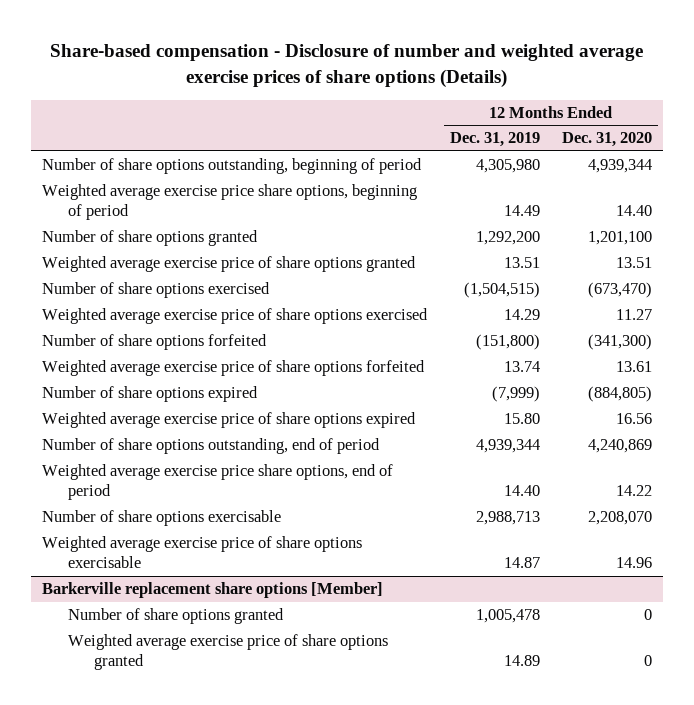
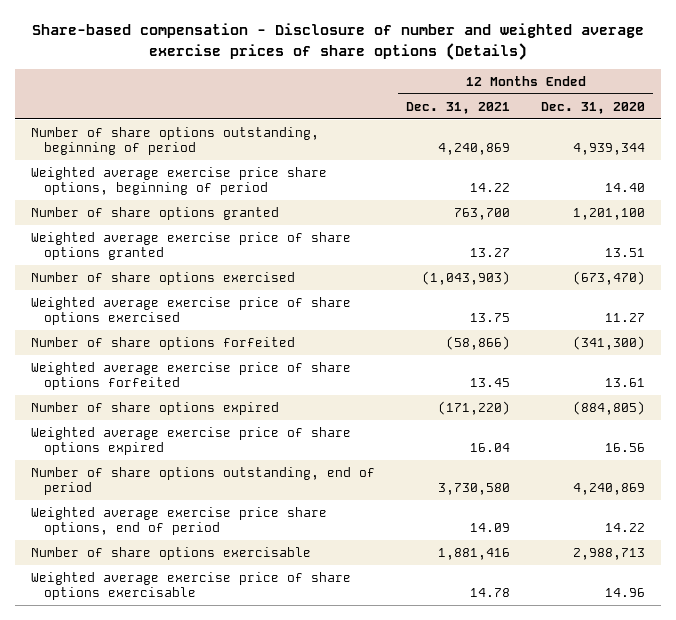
- | 12 Months Ended Dec. 31, 2019 | 12 Months Ended Dec. 31, 2020
+ | 12 Months Ended Dec. 31, 2021 | 12 Months Ended Dec. 31, 2020
- Number of share options exercisable | 2,988,713 | 2,208,070
+ Number of share options exercisable | 1,881,416 | 2,988,713
- Barkerville replacement share options [Member]
- Number of share options granted | 1,005,478 | 0
- Weighted average exercise price of share options granted | 14.89 | 0

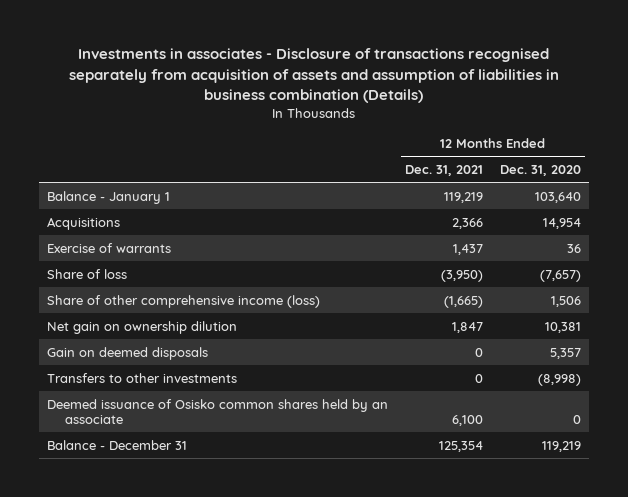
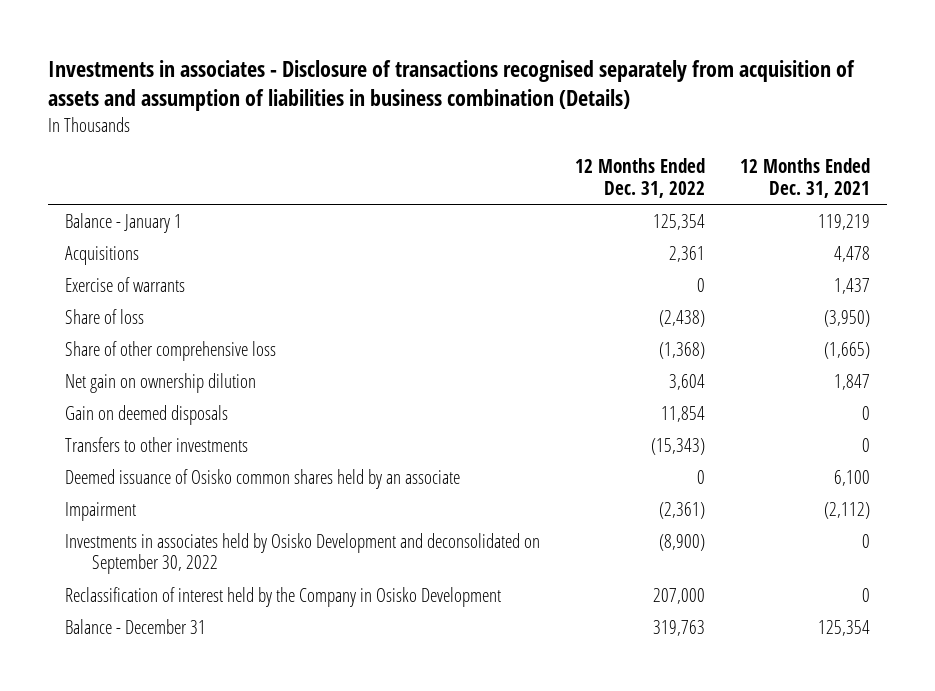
- | 12 Months Ended Dec. 31, 2021 | 12 Months Ended Dec. 31, 2020
+ | 12 Months Ended Dec. 31, 2022 | 12 Months Ended Dec. 31, 2021
- Acquisitions | 2,366 | 14,954
+ Acquisitions | 2,361 | 4,478
- Share of other comprehensive income (loss) | (1,665) | 1,506
+ Share of other comprehensive loss | (1,368) | (1,665)
+ Impairment | (2,361) | (2,112)
+ Investments in associates held by Osisko Development and deconsolidated on September 30, 2022 | (8,900) | 0
+ Reclassification of interest held by the Company in Osisko Development | 207,000 | 0

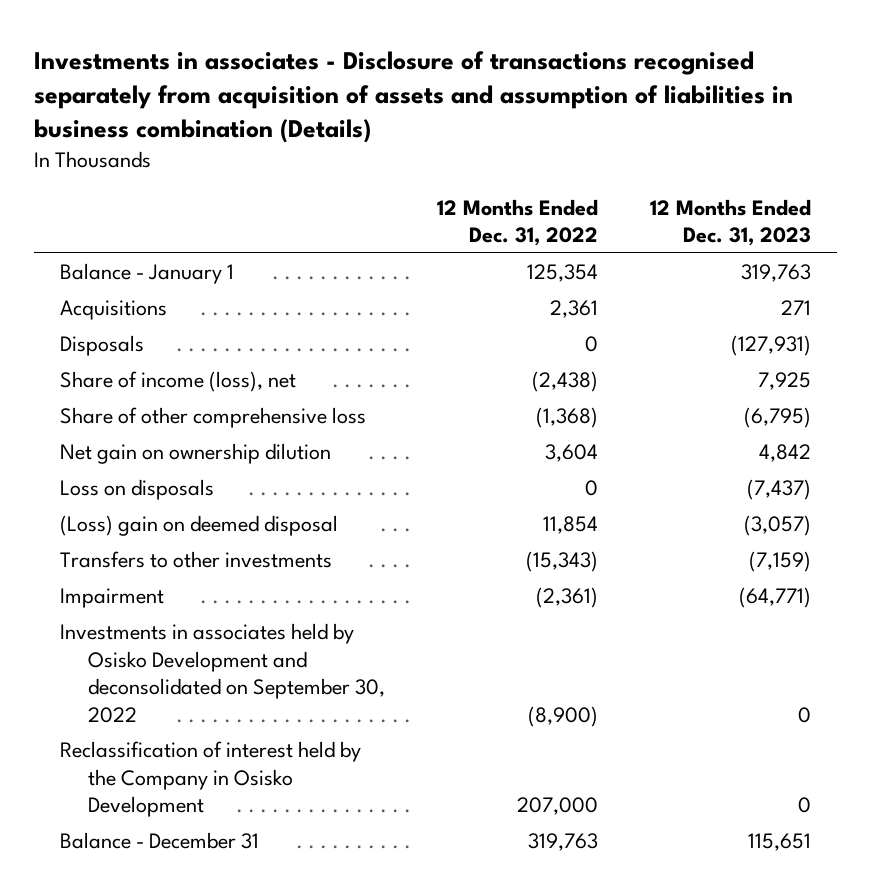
- | 12 Months Ended Dec. 31, 2022 | 12 Months Ended Dec. 31, 2021
+ | 12 Months Ended Dec. 31, 2022 | 12 Months Ended Dec. 31, 2023
- Exercise of warrants | 0 | 1,437
- Share of loss | (2,438) | (3,950)
+ Disposals | 0 | (127,931)
+ Share of income (loss), net | (2,438) | 7,925
- Gain on deemed disposals | 11,854 | 0
+ Loss on disposals | 0 | (7,437)
+ (Loss) gain on deemed disposal | 11,854 | (3,057)
- Deemed issuance of Osisko common shares held by an associate | 0 | 6,100

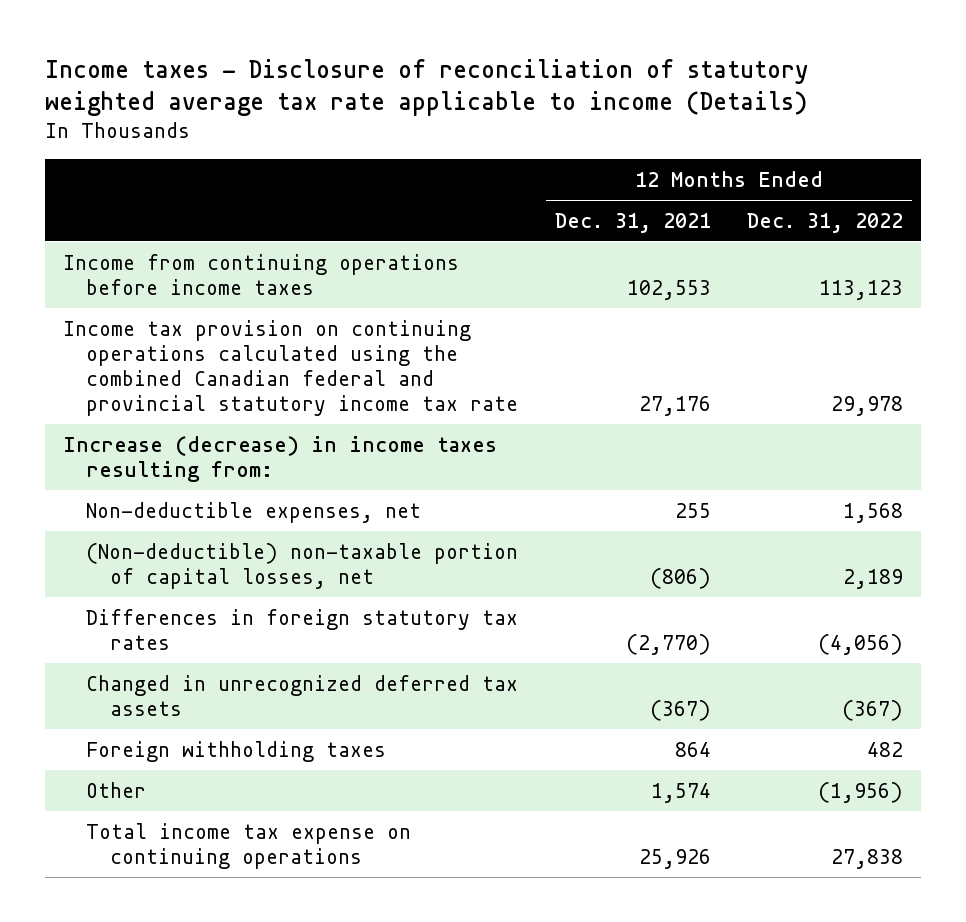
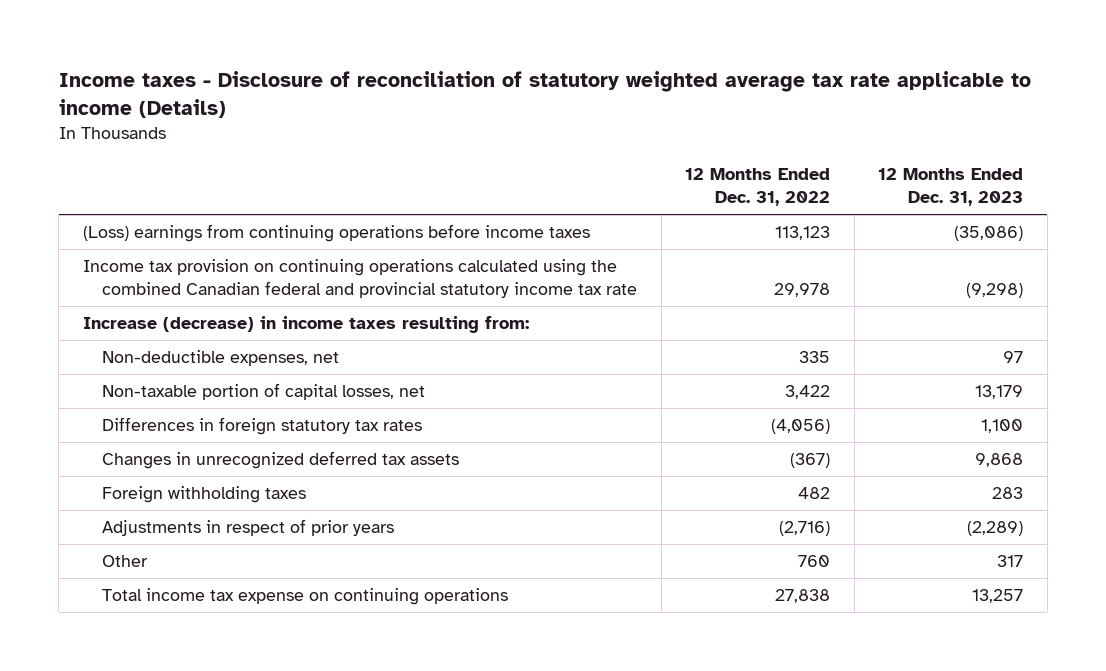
- | 12 Months Ended Dec. 31, 2021 | 12 Months Ended Dec. 31, 2022
+ | 12 Months Ended Dec. 31, 2022 | 12 Months Ended Dec. 31, 2023
- Income from continuing operations before income taxes | 102,553 | 113,123
+ (Loss) earnings from continuing operations before income taxes | 113,123 | (35,086)
- Non-deductible expenses, net | 255 | 1,568
- (Non-deductible) non-taxable portion of capital losses, net | (806) | 2,189
+ Non-deductible expenses, net | 335 | 97
+ Non-taxable portion of capital losses, net | 3,422 | 13,179
- Changed in unrecognized deferred tax assets | (367) | (367)
+ Changes in unrecognized deferred tax assets | (367) | 9,868
- Other | 1,574 | (1,956)
+ Adjustments in respect of prior years | (2,716) | (2,289)
+ Other | 760 | 317

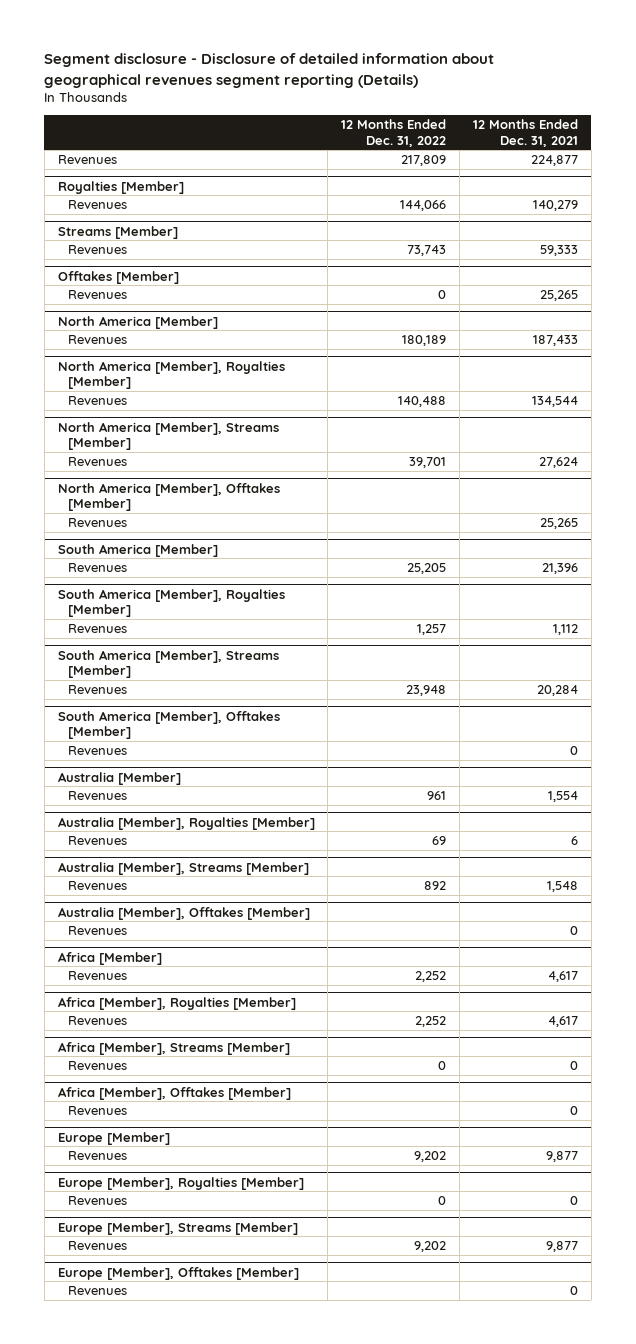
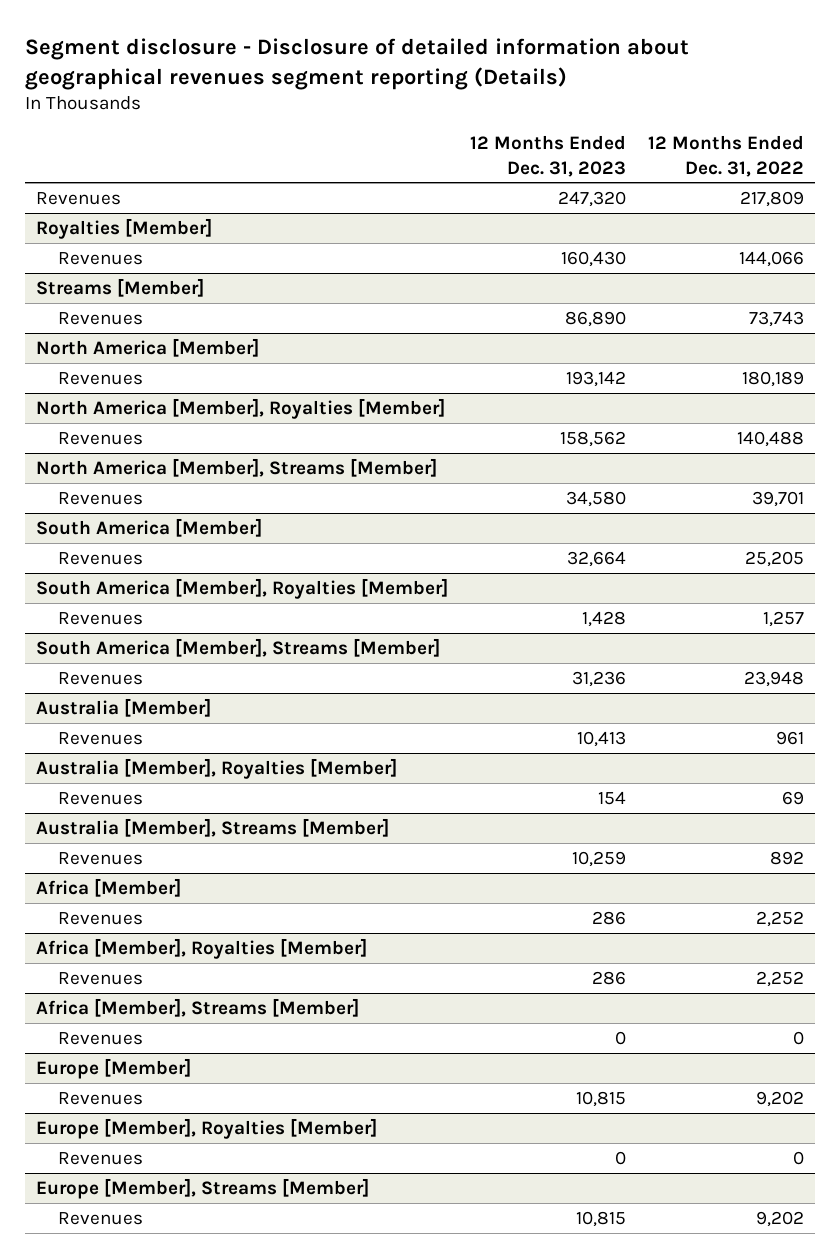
- | 12 Months Ended Dec. 31, 2022 | 12 Months Ended Dec. 31, 2021
+ | 12 Months Ended Dec. 31, 2023 | 12 Months Ended Dec. 31, 2022
- Offtakes [Member]
- Revenues | 0 | 25,265
- North America [Member], Offtakes [Member]
- Revenues | | 25,265
- South America [Member], Offtakes [Member]
- Revenues | | 0
- Australia [Member], Offtakes [Member]
- Revenues | | 0
- Africa [Member], Offtakes [Member]
- Revenues | | 0
- Europe [Member], Offtakes [Member]
- Revenues | | 0

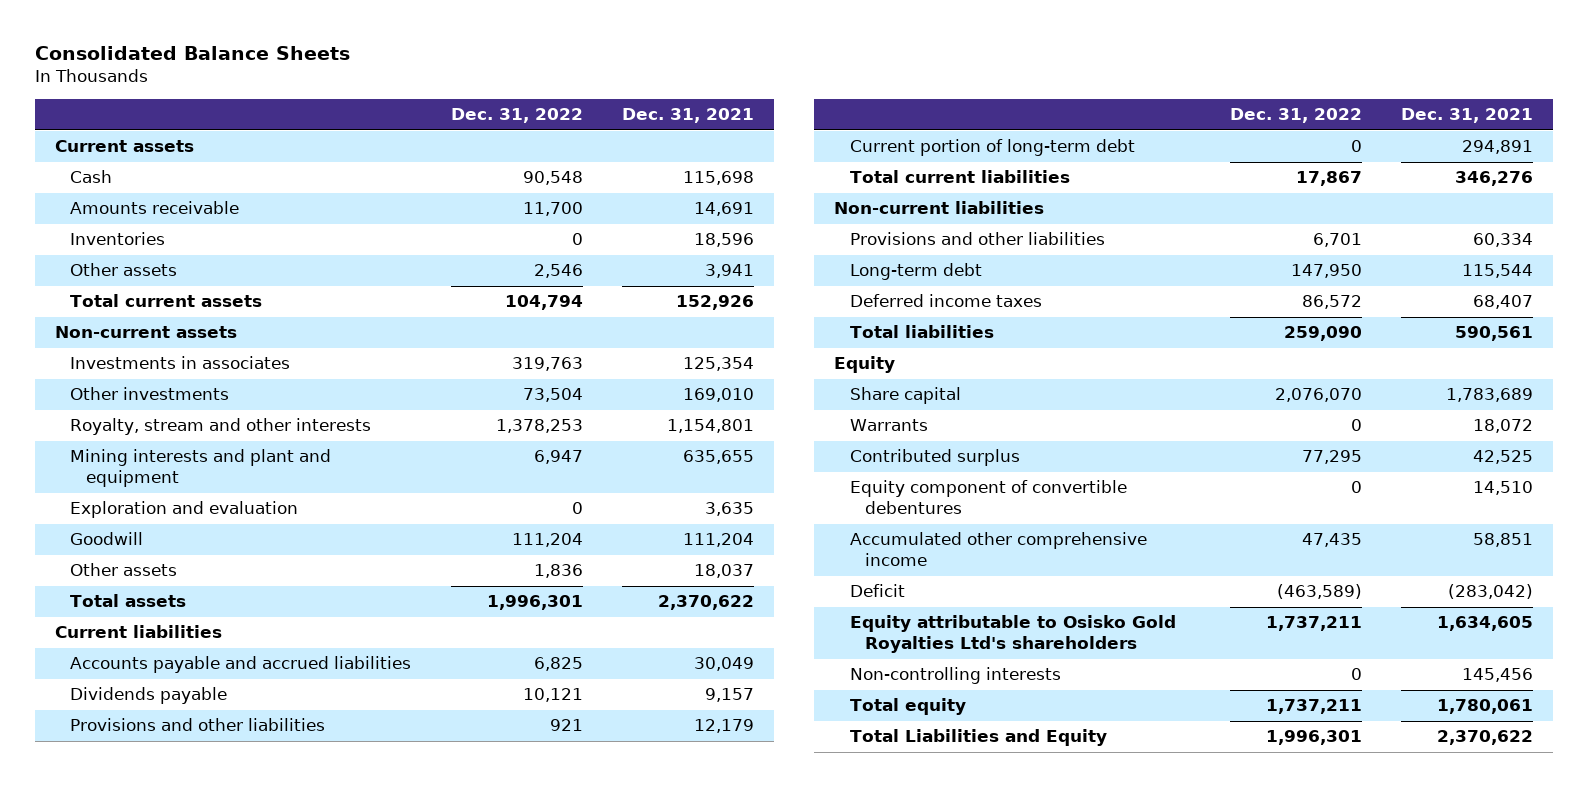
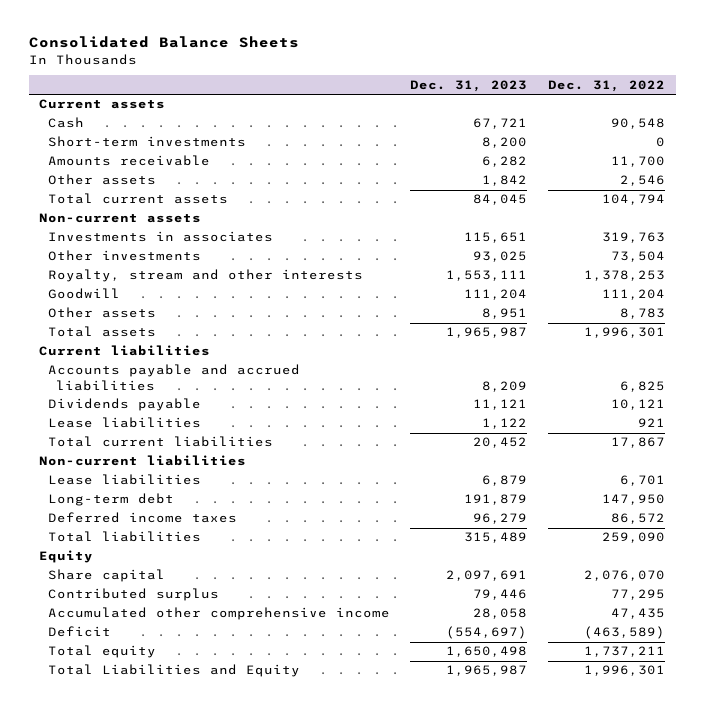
- | Dec. 31, 2022 | Dec. 31, 2021
+ | Dec. 31, 2023 | Dec. 31, 2022
+ Short-term investments | 8,200 | 0
- Inventories | 0 | 18,596
- Mining interests and plant and equipment | 6,947 | 635,655
- Exploration and evaluation | 0 | 3,635
- Other assets | 1,836 | 18,037
+ Other assets | 8,951 | 8,783
- Provisions and other liabilities | 921 | 12,179
- Current portion of long-term debt | 0 | 294,891
+ Lease liabilities | 1,122 | 921
- Provisions and other liabilities | 6,701 | 60,334
+ Lease liabilities | 6,879 | 6,701
- Warrants | 0 | 18,072
- Equity component of convertible debentures | 0 | 14,510
- Equity attributable to Osisko Gold Royalties Ltd's shareholders | 1,737,211 | 1,634,605
- Non-controlling interests | 0 | 145,456

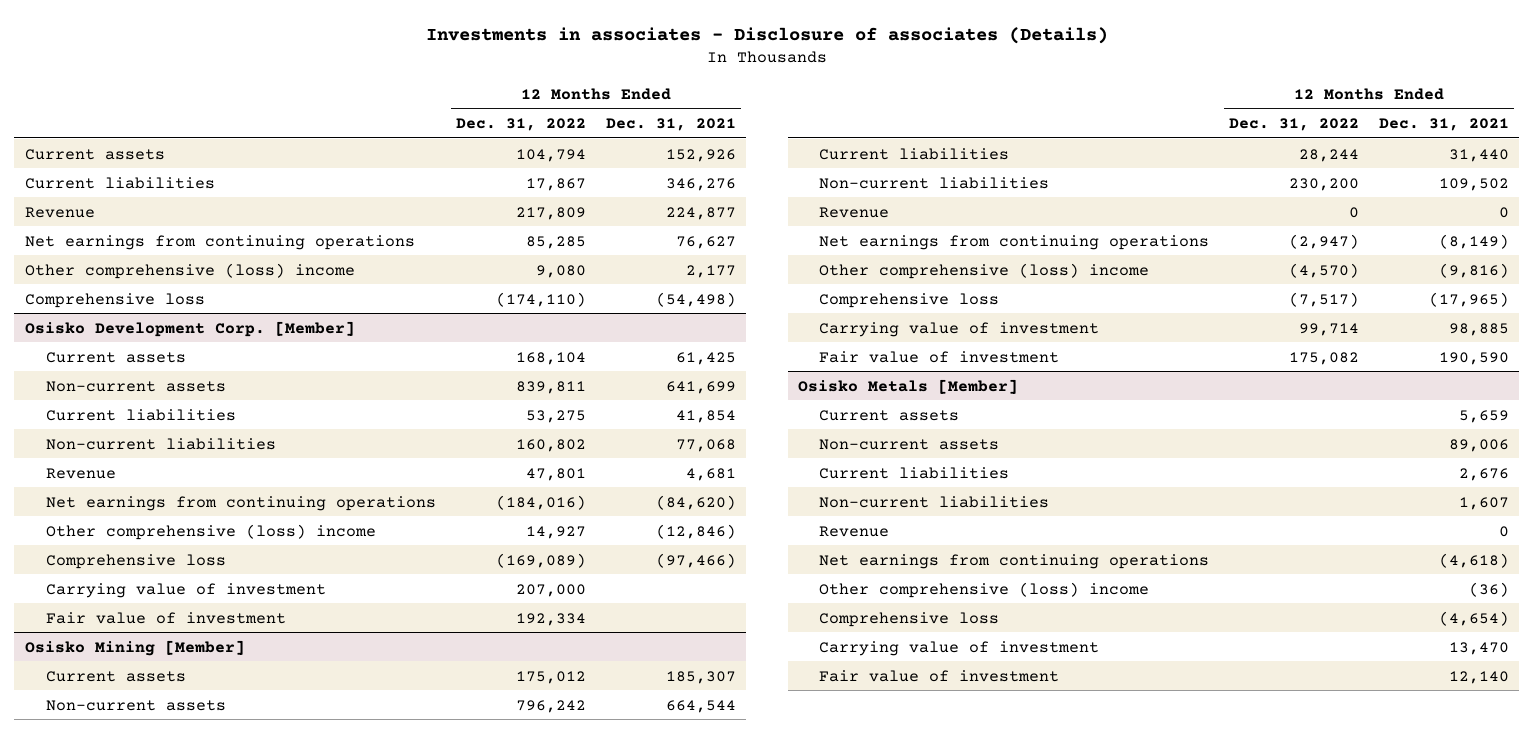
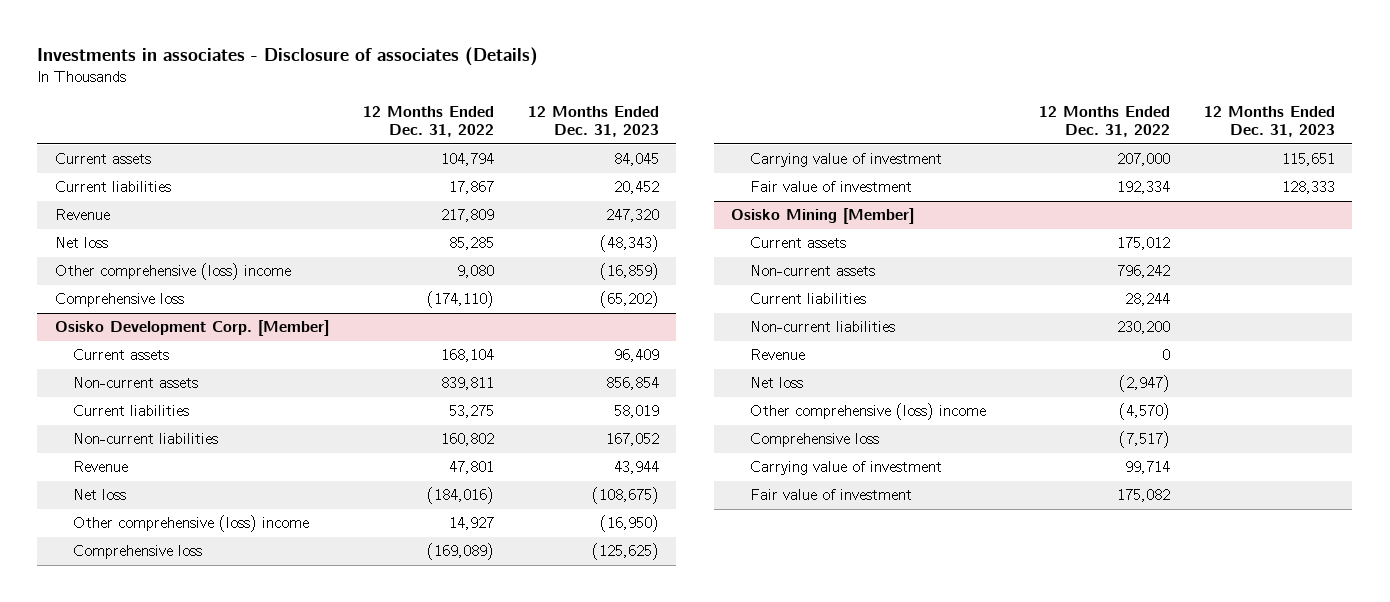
- | 12 Months Ended Dec. 31, 2022 | 12 Months Ended Dec. 31, 2021
+ | 12 Months Ended Dec. 31, 2022 | 12 Months Ended Dec. 31, 2023
- Net earnings from continuing operations | 85,285 | 76,627
+ Net loss | 85,285 | (48,343)
@ Osisko Development Corp. [Member]
- Net earnings from continuing operations | (184,016) | (84,620)
+ Net loss | (184,016) | (108,675)
@ Osisko Mining [Member]
- Net earnings from continuing operations | (2,947) | (8,149)
+ Net loss | (2,947) |
- Osisko Metals [Member]
- Current assets | | 5,659
- Non-current assets | | 89,006
- Current liabilities | | 2,676
- Non-current liabilities | | 1,607
- Revenue | | 0
- Net earnings from continuing operations | | (4,618)
- Other comprehensive (loss) income | | (36)
- Comprehensive loss | | (4,654)
- Carrying value of investment | | 13,470
- Fair value of investment | | 12,140

